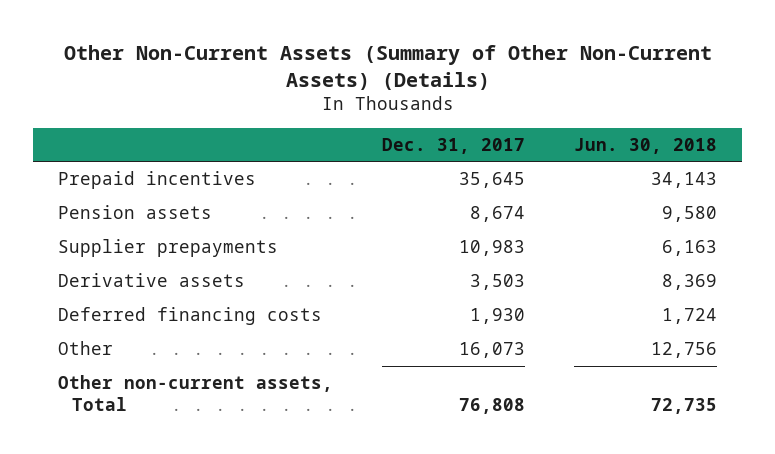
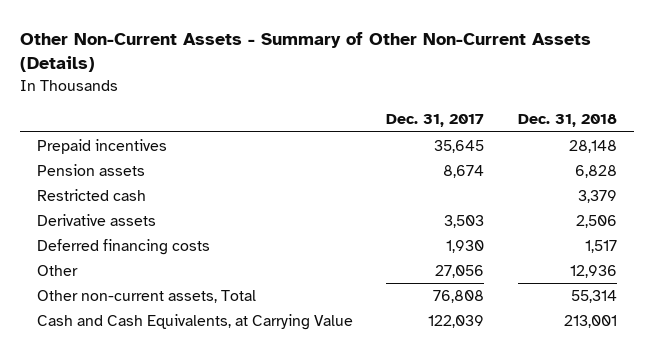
- Other Non-Current Assets (Summary of Other Non-Current Assets) (Details)
+ Other Non-Current Assets - Summary of Other Non-Current Assets (Details)
- | Dec. 31, 2017 | Jun. 30, 2018
+ | Dec. 31, 2017 | Dec. 31, 2018
- Supplier prepayments | 10,983 | 6,163
+ Restricted cash | | 3,379
- Other | 16,073 | 12,756
+ Other | 27,056 | 12,936
+ Cash and Cash Equivalents, at Carrying Value | 122,039 | 213,001

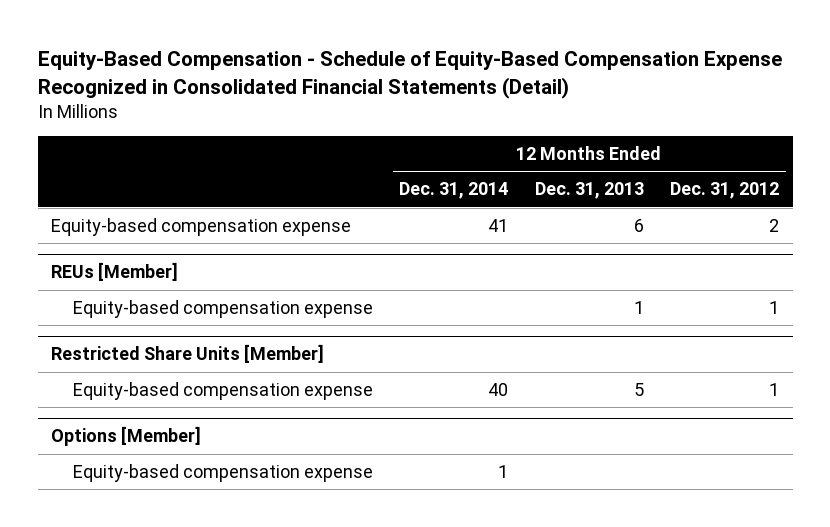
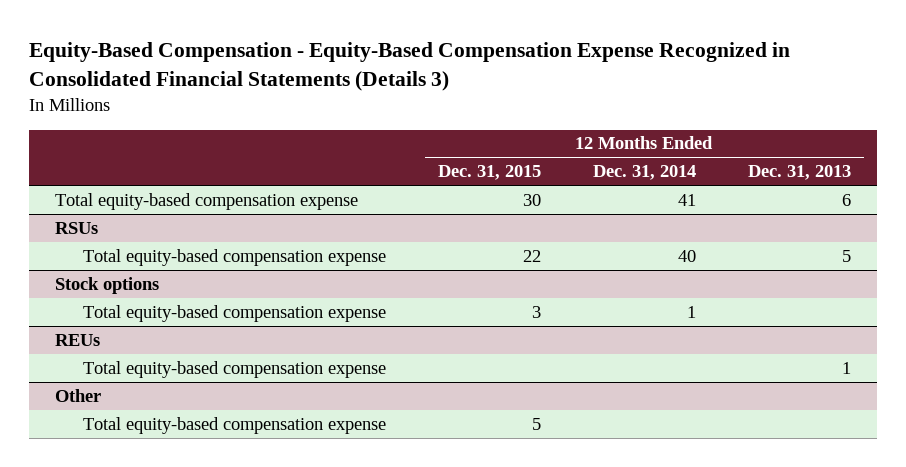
- Equity-Based Compensation - Schedule of Equity-Based Compensation Expense Recognized in Consolidated Financial Statements (Detail)
+ Equity-Based Compensation - Equity-Based Compensation Expense Recognized in Consolidated Financial Statements (Details 3)
- | 12 Months Ended Dec. 31, 2014 | 12 Months Ended Dec. 31, 2013 | 12 Months Ended Dec. 31, 2012
+ | 12 Months Ended Dec. 31, 2015 | 12 Months Ended Dec. 31, 2014 | 12 Months Ended Dec. 31, 2013
- Equity-based compensation expense | 41 | 6 | 2
- REUs [Member]
- Equity-based compensation expense | | 1 | 1
- Restricted Share Units [Member]
- Equity-based compensation expense | 40 | 5 | 1
- Options [Member]
- Equity-based compensation expense | 1 | |
+ Total equity-based compensation expense | 30 | 41 | 6
+ RSUs
+ Total equity-based compensation expense | 22 | 40 | 5
+ Stock options
+ Total equity-based compensation expense | 3 | 1 |
+ REUs
+ Total equity-based compensation expense | | | 1
+ Other
+ Total equity-based compensation expense | 5 | |

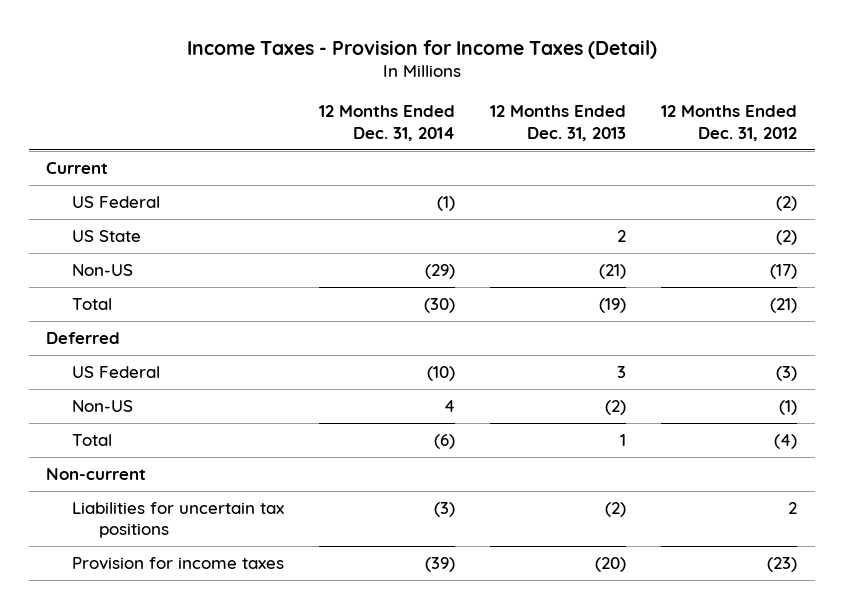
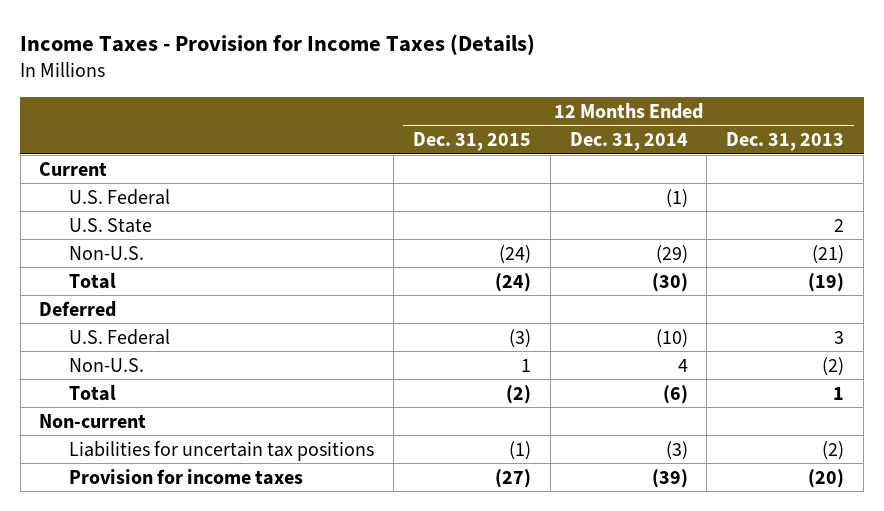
- Income Taxes - Provision for Income Taxes (Detail)
+ Income Taxes - Provision for Income Taxes (Details)
- | 12 Months Ended Dec. 31, 2014 | 12 Months Ended Dec. 31, 2013 | 12 Months Ended Dec. 31, 2012
+ | 12 Months Ended Dec. 31, 2015 | 12 Months Ended Dec. 31, 2014 | 12 Months Ended Dec. 31, 2013
- US Federal | (1) | | (2)
- US State | | 2 | (2)
- Non-US | (29) | (21) | (17)
+ U.S. Federal | | (1) |
+ U.S. State | | | 2
+ Non-U.S. | (24) | (29) | (21)
- US Federal | (10) | 3 | (3)
- Non-US | 4 | (2) | (1)
+ U.S. Federal | (3) | (10) | 3
+ Non-U.S. | 1 | 4 | (2)

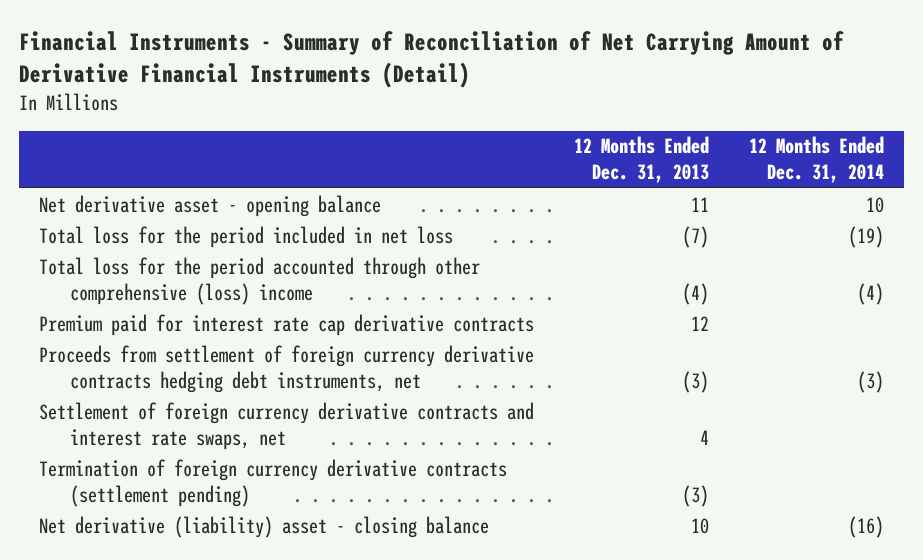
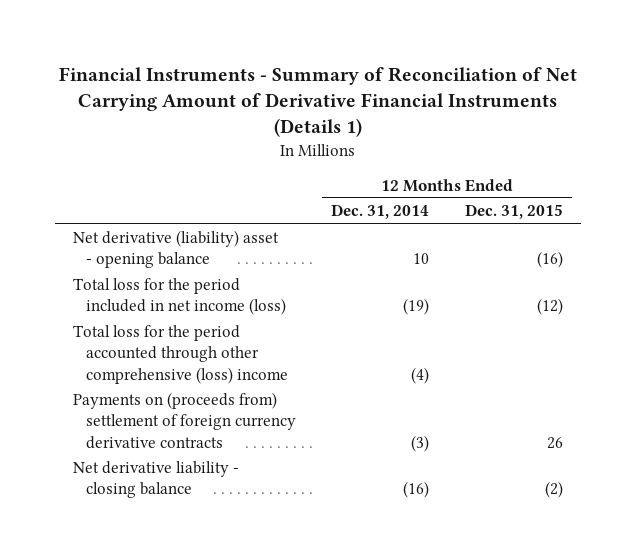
- Financial Instruments - Summary of Reconciliation of Net Carrying Amount of Derivative Financial Instruments (Detail)
+ Financial Instruments - Summary of Reconciliation of Net Carrying Amount of Derivative Financial Instruments (Details 1)
- | 12 Months Ended Dec. 31, 2013 | 12 Months Ended Dec. 31, 2014
+ | 12 Months Ended Dec. 31, 2014 | 12 Months Ended Dec. 31, 2015
- Net derivative asset - opening balance | 11 | 10
- Total loss for the period included in net loss | (7) | (19)
+ Net derivative (liability) asset - opening balance | 10 | (16)
+ Total loss for the period included in net income (loss) | (19) | (12)
- Premium paid for interest rate cap derivative contracts | 12 |
- Proceeds from settlement of foreign currency derivative contracts hedging debt instruments, net | (3) | (3)
- Settlement of foreign currency derivative contracts and interest rate swaps, net | 4 |
- Termination of foreign currency derivative contracts (settlement pending) | (3) |
- Net derivative (liability) asset - closing balance | 10 | (16)
+ Payments on (proceeds from) settlement of foreign currency derivative contracts | (3) | 26
+ Net derivative liability - closing balance | (16) | (2)

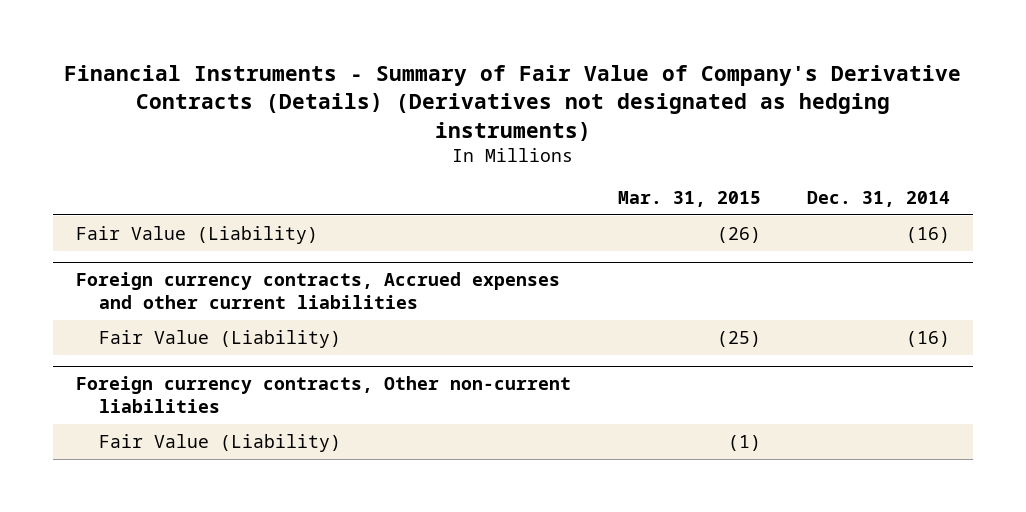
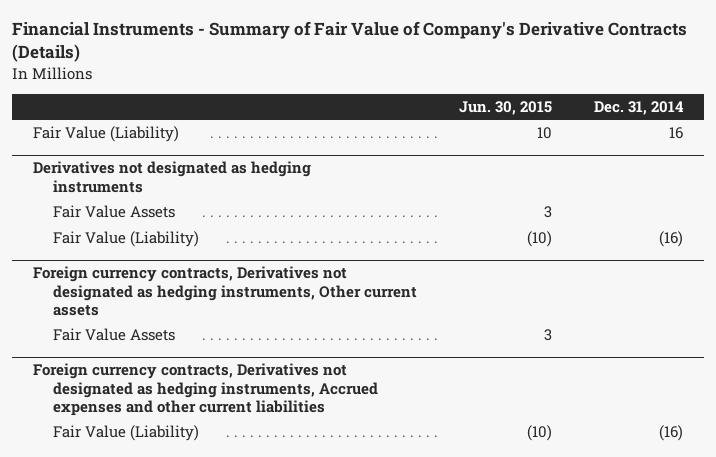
- Financial Instruments - Summary of Fair Value of Company's Derivative Contracts (Details) (Derivatives not designated as hedging instruments)
+ Financial Instruments - Summary of Fair Value of Company's Derivative Contracts (Details)
- | Mar. 31, 2015 | Dec. 31, 2014
+ | Jun. 30, 2015 | Dec. 31, 2014
+ Fair Value (Liability) | 10 | 16
+ Derivatives not designated as hedging instruments
+ Fair Value Assets | 3 |
- Foreign currency contracts, Accrued expenses and other current liabilities
+ Foreign currency contracts, Derivatives not designated as hedging instruments, Other current assets
+ Fair Value Assets | 3 |
+ Foreign currency contracts, Derivatives not designated as hedging instruments, Accrued expenses and other current liabilities
- Foreign currency contracts, Other non-current liabilities
- Fair Value (Liability) | (1) |

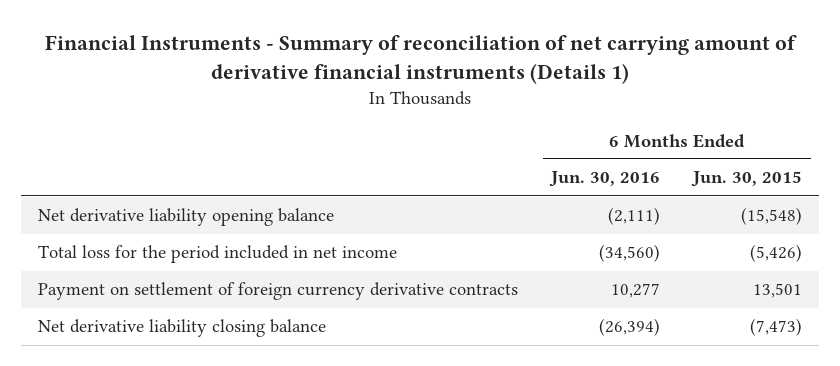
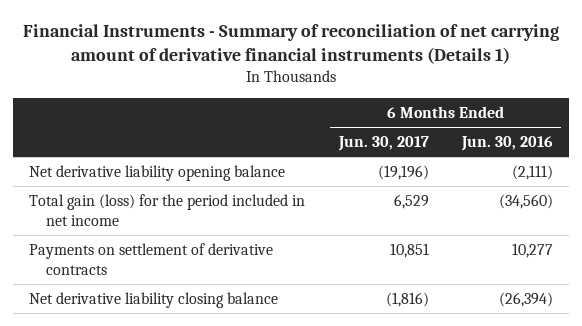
- | 6 Months Ended Jun. 30, 2016 | 6 Months Ended Jun. 30, 2015
+ | 6 Months Ended Jun. 30, 2017 | 6 Months Ended Jun. 30, 2016
- Total loss for the period included in net income | (34,560) | (5,426)
- Payment on settlement of foreign currency derivative contracts | 10,277 | 13,501
+ Total gain (loss) for the period included in net income | 6,529 | (34,560)
+ Payments on settlement of derivative contracts | 10,851 | 10,277

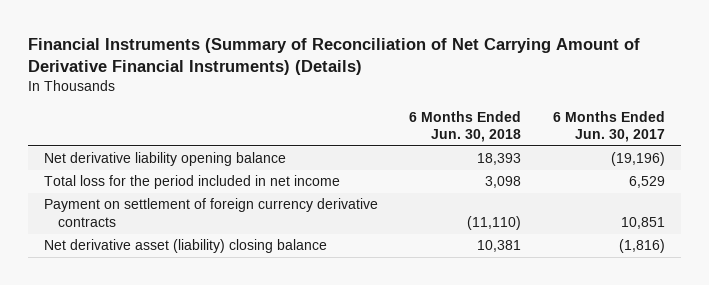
- Financial Instruments - Summary of reconciliation of net carrying amount of derivative financial instruments (Details 1)
+ Financial Instruments (Summary of Reconciliation of Net Carrying Amount of Derivative Financial Instruments) (Details)
- | 6 Months Ended Jun. 30, 2017 | 6 Months Ended Jun. 30, 2016
+ | 6 Months Ended Jun. 30, 2018 | 6 Months Ended Jun. 30, 2017
- Total gain (loss) for the period included in net income | 6,529 | (34,560)
- Payments on settlement of derivative contracts | 10,851 | 10,277
- Net derivative liability closing balance | (1,816) | (26,394)
+ Total loss for the period included in net income | 3,098 | 6,529
+ Payment on settlement of foreign currency derivative contracts | (11,110) | 10,851
+ Net derivative asset (liability) closing balance | 10,381 | (1,816)

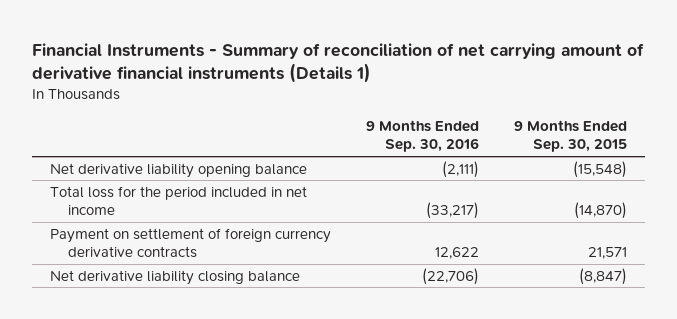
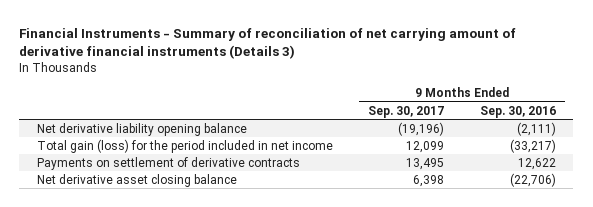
- Financial Instruments - Summary of reconciliation of net carrying amount of derivative financial instruments (Details 1)
+ Financial Instruments - Summary of reconciliation of net carrying amount of derivative financial instruments (Details 3)
- | 9 Months Ended Sep. 30, 2016 | 9 Months Ended Sep. 30, 2015
+ | 9 Months Ended Sep. 30, 2017 | 9 Months Ended Sep. 30, 2016
- Total loss for the period included in net income | (33,217) | (14,870)
- Payment on settlement of foreign currency derivative contracts | 12,622 | 21,571
- Net derivative liability closing balance | (22,706) | (8,847)
+ Total gain (loss) for the period included in net income | 12,099 | (33,217)
+ Payments on settlement of derivative contracts | 13,495 | 12,622
+ Net derivative asset closing balance | 6,398 | (22,706)

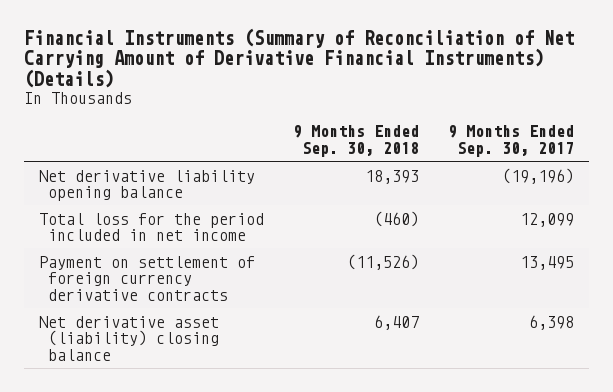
- Financial Instruments - Summary of reconciliation of net carrying amount of derivative financial instruments (Details 3)
+ Financial Instruments (Summary of Reconciliation of Net Carrying Amount of Derivative Financial Instruments) (Details)
- | 9 Months Ended Sep. 30, 2017 | 9 Months Ended Sep. 30, 2016
+ | 9 Months Ended Sep. 30, 2018 | 9 Months Ended Sep. 30, 2017
- Total gain (loss) for the period included in net income | 12,099 | (33,217)
- Payments on settlement of derivative contracts | 13,495 | 12,622
- Net derivative asset closing balance | 6,398 | (22,706)
+ Total loss for the period included in net income | (460) | 12,099
+ Payment on settlement of foreign currency derivative contracts | (11,526) | 13,495
+ Net derivative asset (liability) closing balance | 6,407 | 6,398

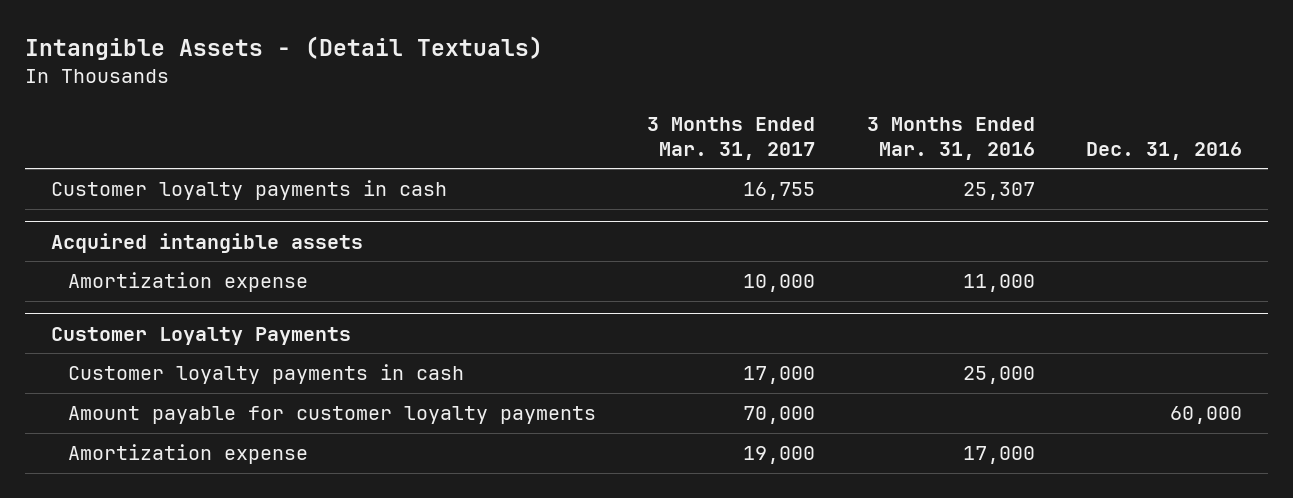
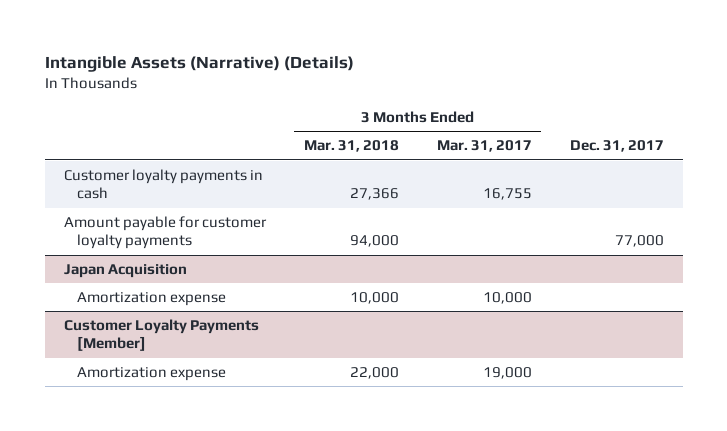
- Intangible Assets - (Detail Textuals)
+ Intangible Assets (Narrative) (Details)
- | 3 Months Ended Mar. 31, 2017 | 3 Months Ended Mar. 31, 2016 | Dec. 31, 2016
+ | 3 Months Ended Mar. 31, 2018 | 3 Months Ended Mar. 31, 2017 | Dec. 31, 2017
- Acquired intangible assets
+ Amount payable for customer loyalty payments | 94,000 | | 77,000
+ Japan Acquisition
- Customer Loyalty Payments
- Customer loyalty payments in cash | 17,000 | 25,000 |
- Amount payable for customer loyalty payments | 70,000 | | 60,000
+ Customer Loyalty Payments [Member]

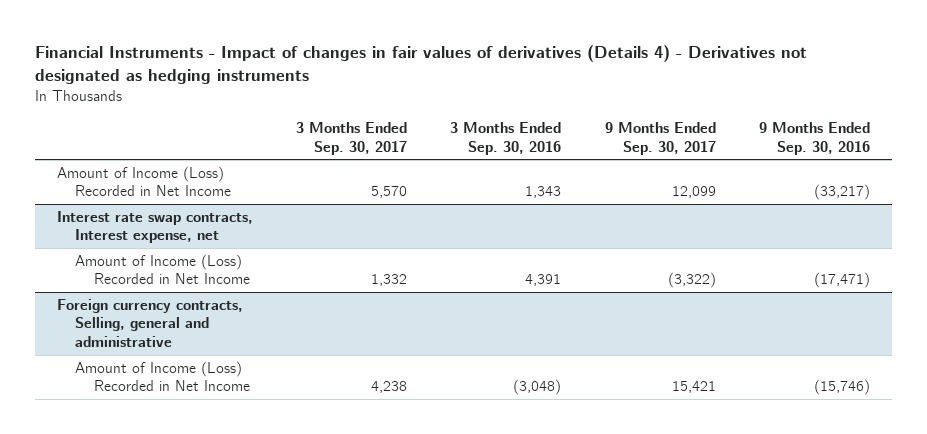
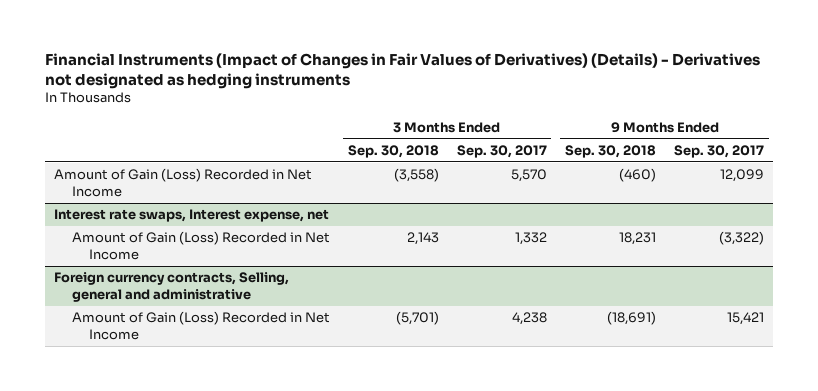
- Financial Instruments - Impact of changes in fair values of derivatives (Details 4) - Derivatives not designated as hedging instruments
+ Financial Instruments (Impact of Changes in Fair Values of Derivatives) (Details) - Derivatives not designated as hedging instruments
- | 3 Months Ended Sep. 30, 2017 | 3 Months Ended Sep. 30, 2016 | 9 Months Ended Sep. 30, 2017 | 9 Months Ended Sep. 30, 2016
+ | 3 Months Ended Sep. 30, 2018 | 3 Months Ended Sep. 30, 2017 | 9 Months Ended Sep. 30, 2018 | 9 Months Ended Sep. 30, 2017
- Amount of Income (Loss) Recorded in Net Income | 5,570 | 1,343 | 12,099 | (33,217)
- Interest rate swap contracts, Interest expense, net
- Amount of Income (Loss) Recorded in Net Income | 1,332 | 4,391 | (3,322) | (17,471)
+ Amount of Gain (Loss) Recorded in Net Income | (3,558) | 5,570 | (460) | 12,099
+ Interest rate swaps, Interest expense, net
+ Amount of Gain (Loss) Recorded in Net Income | 2,143 | 1,332 | 18,231 | (3,322)
@ Foreign currency contracts, Selling, general and administrative
- Amount of Income (Loss) Recorded in Net Income | 4,238 | (3,048) | 15,421 | (15,746)
+ Amount of Gain (Loss) Recorded in Net Income | (5,701) | 4,238 | (18,691) | 15,421

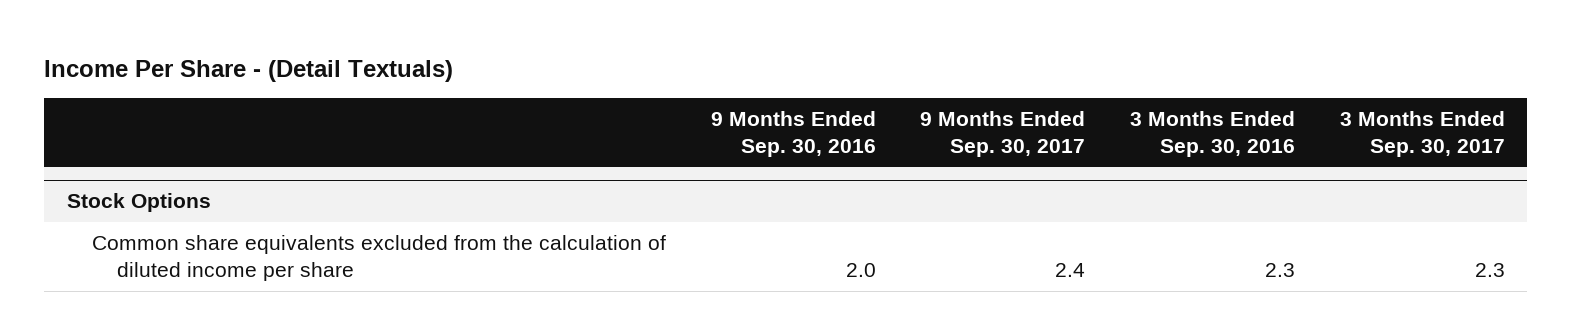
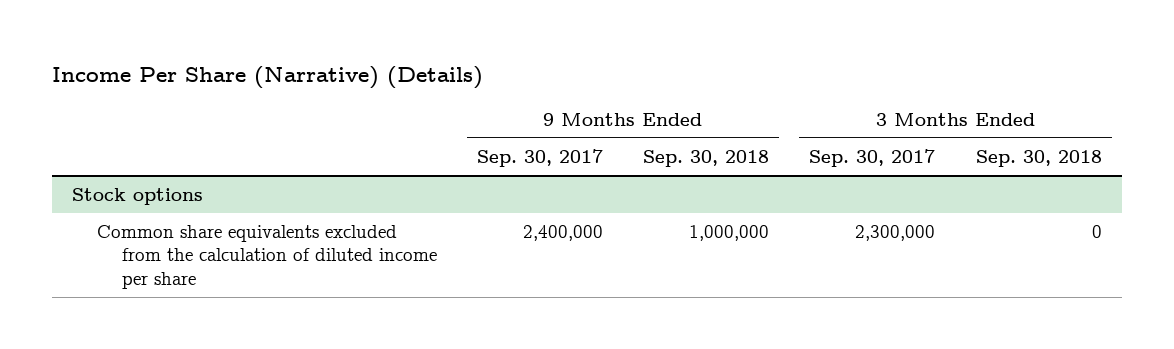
- Income Per Share - (Detail Textuals)
+ Income Per Share (Narrative) (Details)
- | 9 Months Ended Sep. 30, 2016 | 9 Months Ended Sep. 30, 2017 | 3 Months Ended Sep. 30, 2016 | 3 Months Ended Sep. 30, 2017
+ | 9 Months Ended Sep. 30, 2017 | 9 Months Ended Sep. 30, 2018 | 3 Months Ended Sep. 30, 2017 | 3 Months Ended Sep. 30, 2018
- Stock Options
- Common share equivalents excluded from the calculation of diluted income per share | 2.0 | 2.4 | 2.3 | 2.3
+ Stock options
+ Common share equivalents excluded from the calculation of diluted income per share | 2,400,000 | 1,000,000 | 2,300,000 | 0

